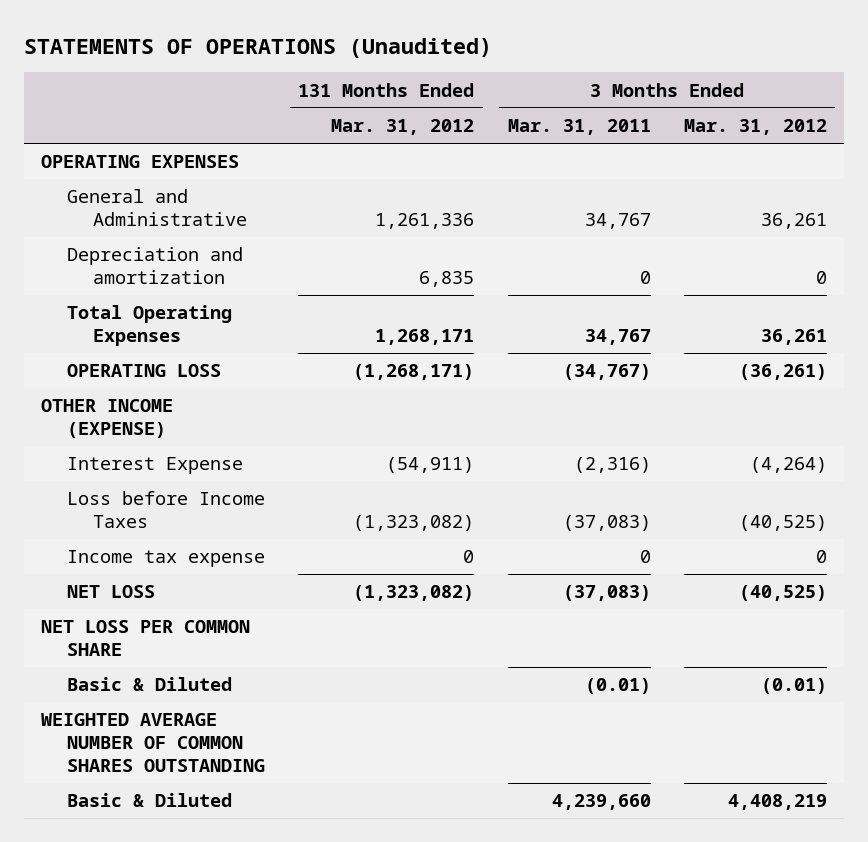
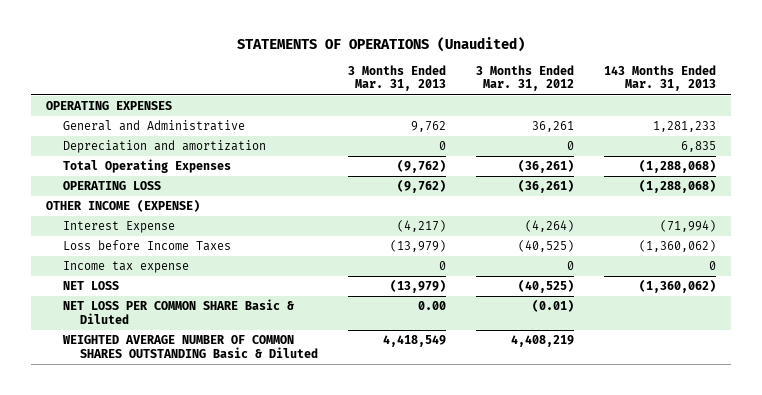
- | 131 Months Ended Mar. 31, 2012 | 3 Months Ended Mar. 31, 2011 | 3 Months Ended Mar. 31, 2012
+ | 3 Months Ended Mar. 31, 2013 | 3 Months Ended Mar. 31, 2012 | 143 Months Ended Mar. 31, 2013
- Total Operating Expenses | 1,268,171 | 34,767 | 36,261
+ Total Operating Expenses | (9,762) | (36,261) | (1,288,068)
- NET LOSS PER COMMON SHARE
- Basic & Diluted | | (0.01) | (0.01)
- WEIGHTED AVERAGE NUMBER OF COMMON SHARES OUTSTANDING
- Basic & Diluted | | 4,239,660 | 4,408,219
+ NET LOSS PER COMMON SHARE Basic & Diluted | 0.00 | (0.01) |
+ WEIGHTED AVERAGE NUMBER OF COMMON SHARES OUTSTANDING Basic & Diluted | 4,418,549 | 4,408,219 |

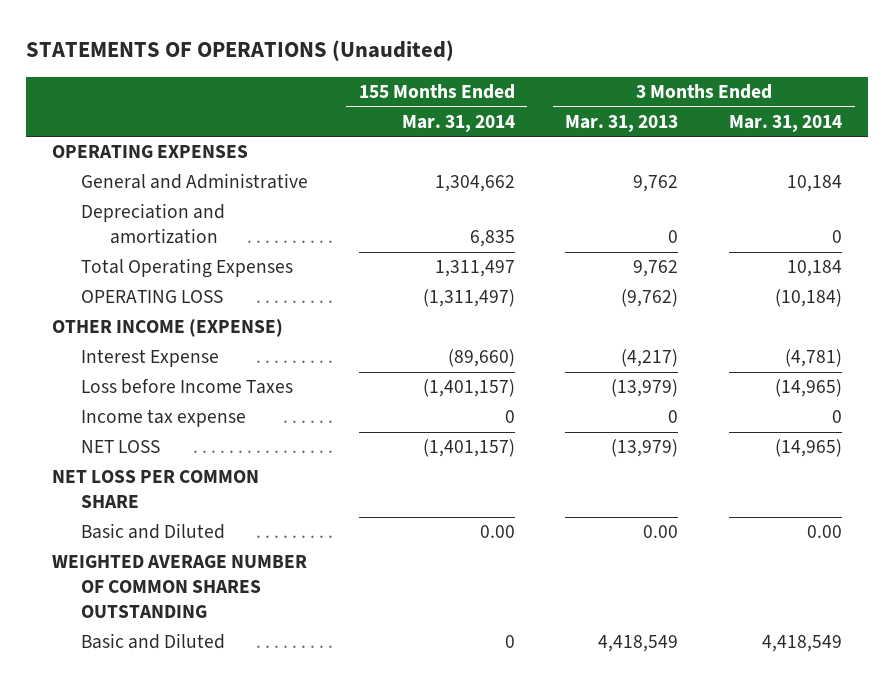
- | 3 Months Ended Mar. 31, 2013 | 3 Months Ended Mar. 31, 2012 | 143 Months Ended Mar. 31, 2013
+ | 155 Months Ended Mar. 31, 2014 | 3 Months Ended Mar. 31, 2013 | 3 Months Ended Mar. 31, 2014
- Total Operating Expenses | (9,762) | (36,261) | (1,288,068)
+ Total Operating Expenses | 1,311,497 | 9,762 | 10,184
- NET LOSS PER COMMON SHARE Basic & Diluted | 0.00 | (0.01) |
- WEIGHTED AVERAGE NUMBER OF COMMON SHARES OUTSTANDING Basic & Diluted | 4,418,549 | 4,408,219 |
+ NET LOSS PER COMMON SHARE
+ Basic and Diluted | 0.00 | 0.00 | 0.00
+ WEIGHTED AVERAGE NUMBER OF COMMON SHARES OUTSTANDING
+ Basic and Diluted | 0 | 4,418,549 | 4,418,549

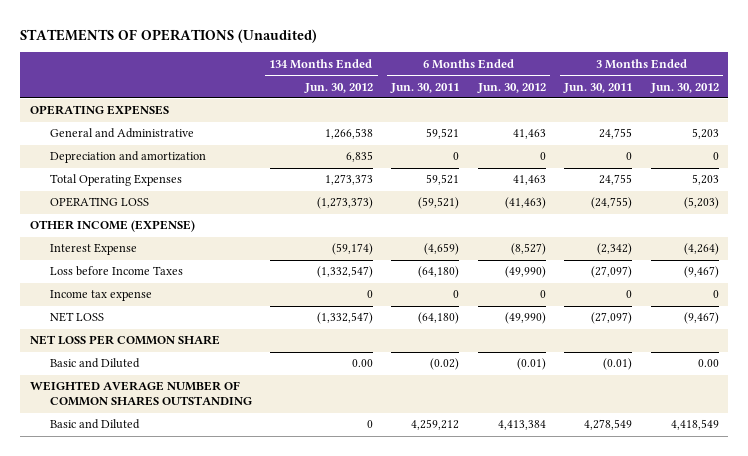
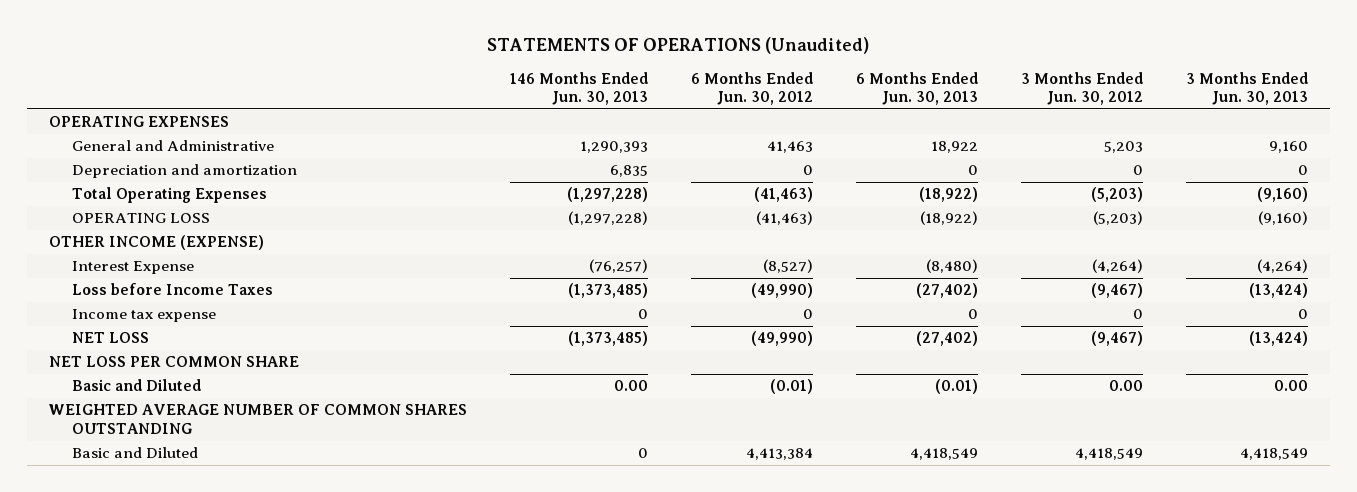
- | 134 Months Ended Jun. 30, 2012 | 6 Months Ended Jun. 30, 2011 | 6 Months Ended Jun. 30, 2012 | 3 Months Ended Jun. 30, 2011 | 3 Months Ended Jun. 30, 2012
+ | 146 Months Ended Jun. 30, 2013 | 6 Months Ended Jun. 30, 2012 | 6 Months Ended Jun. 30, 2013 | 3 Months Ended Jun. 30, 2012 | 3 Months Ended Jun. 30, 2013
- Total Operating Expenses | 1,273,373 | 59,521 | 41,463 | 24,755 | 5,203
+ Total Operating Expenses | (1,297,228) | (41,463) | (18,922) | (5,203) | (9,160)

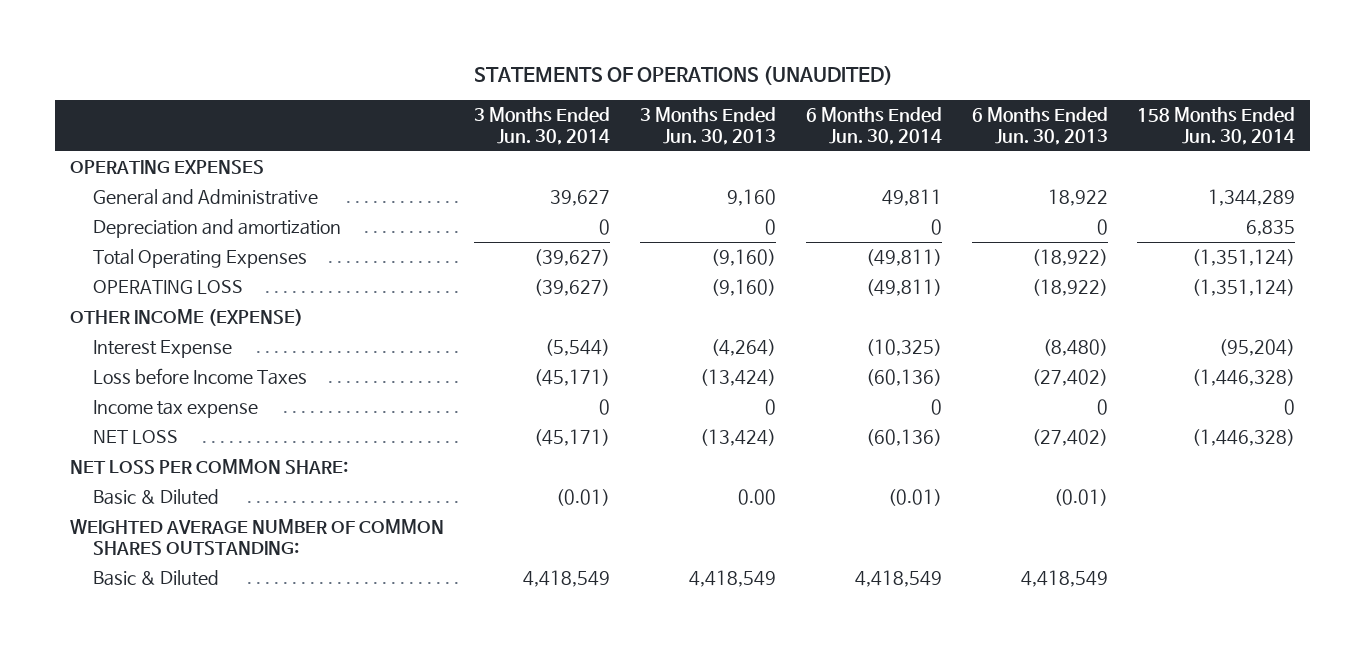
- STATEMENTS OF OPERATIONS (Unaudited)
+ STATEMENTS OF OPERATIONS (UNAUDITED)
- | 146 Months Ended Jun. 30, 2013 | 6 Months Ended Jun. 30, 2012 | 6 Months Ended Jun. 30, 2013 | 3 Months Ended Jun. 30, 2012 | 3 Months Ended Jun. 30, 2013
+ | 3 Months Ended Jun. 30, 2014 | 3 Months Ended Jun. 30, 2013 | 6 Months Ended Jun. 30, 2014 | 6 Months Ended Jun. 30, 2013 | 158 Months Ended Jun. 30, 2014
- NET LOSS PER COMMON SHARE
- Basic and Diluted | 0.00 | (0.01) | (0.01) | 0.00 | 0.00
- WEIGHTED AVERAGE NUMBER OF COMMON SHARES OUTSTANDING
- Basic and Diluted | 0 | 4,413,384 | 4,418,549 | 4,418,549 | 4,418,549
+ NET LOSS PER COMMON SHARE:
+ Basic & Diluted | (0.01) | 0.00 | (0.01) | (0.01) |
+ WEIGHTED AVERAGE NUMBER OF COMMON SHARES OUTSTANDING:
+ Basic & Diluted | 4,418,549 | 4,418,549 | 4,418,549 | 4,418,549 |

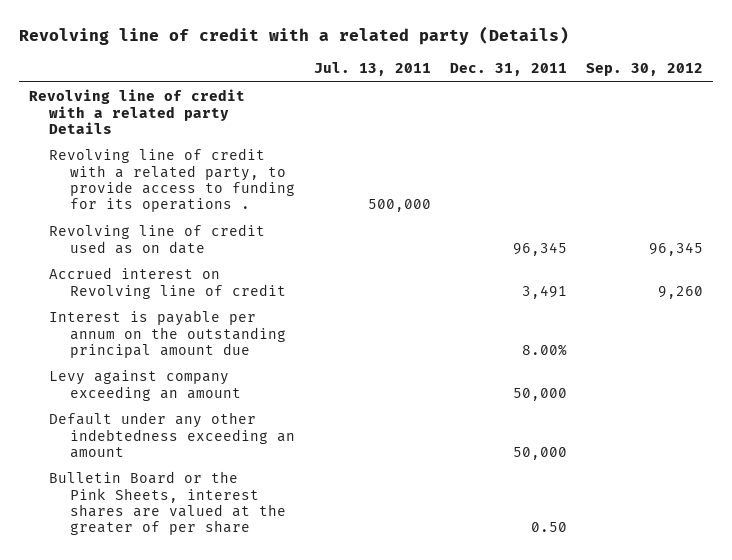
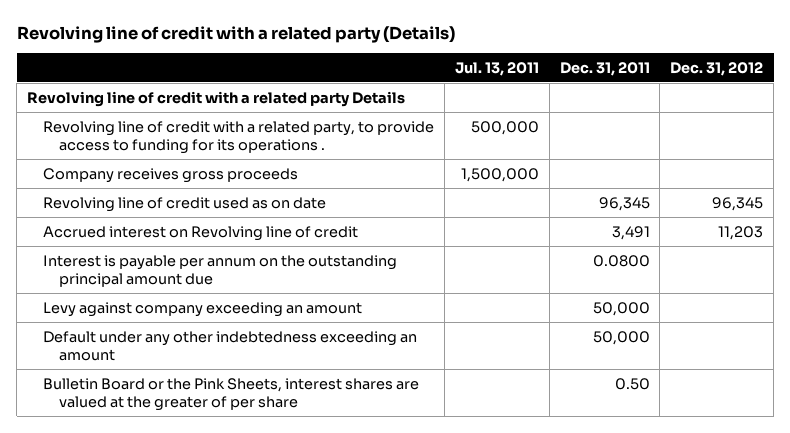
- | Jul. 13, 2011 | Dec. 31, 2011 | Sep. 30, 2012
+ | Jul. 13, 2011 | Dec. 31, 2011 | Dec. 31, 2012
+ Company receives gross proceeds | 1,500,000 | |
- Interest is payable per annum on the outstanding principal amount due | | 8.00% |
+ Interest is payable per annum on the outstanding principal amount due | | 0.0800 |

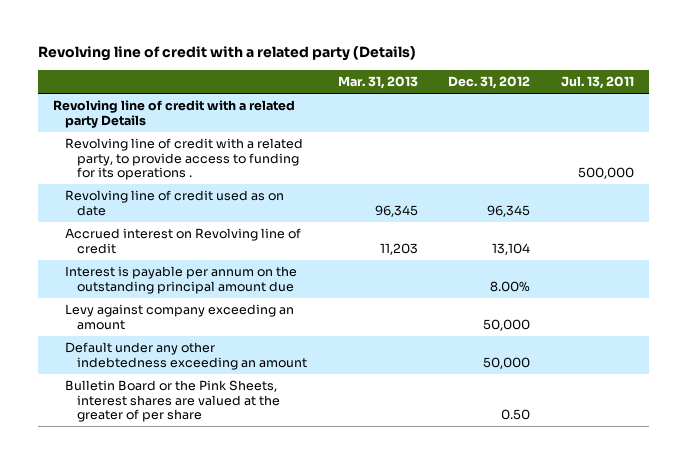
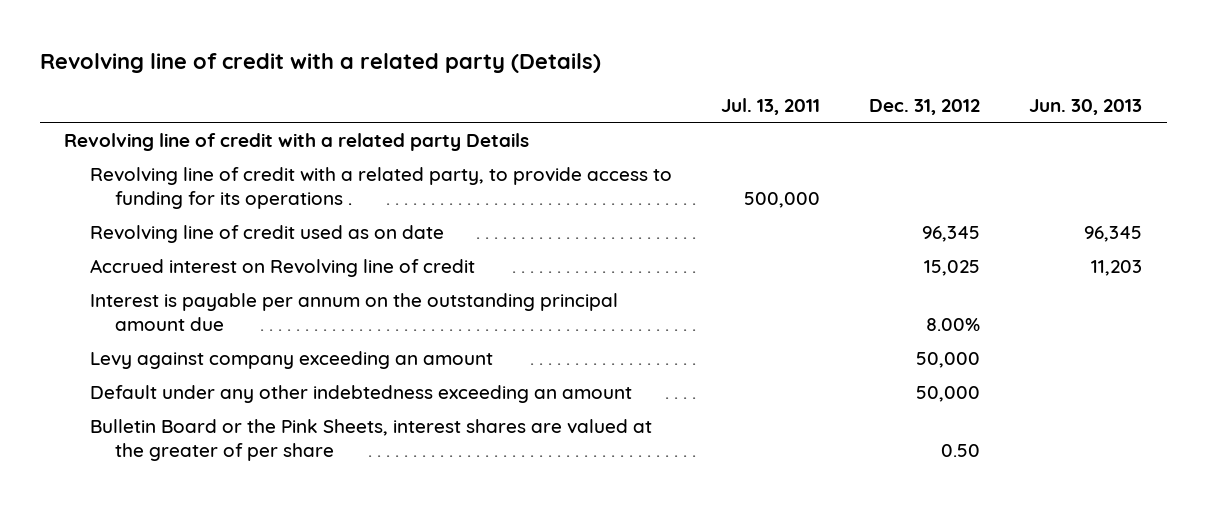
- | Mar. 31, 2013 | Dec. 31, 2012 | Jul. 13, 2011
+ | Jul. 13, 2011 | Dec. 31, 2012 | Jun. 30, 2013
- Accrued interest on Revolving line of credit | 11,203 | 13,104 |
+ Accrued interest on Revolving line of credit | | 15,025 | 11,203

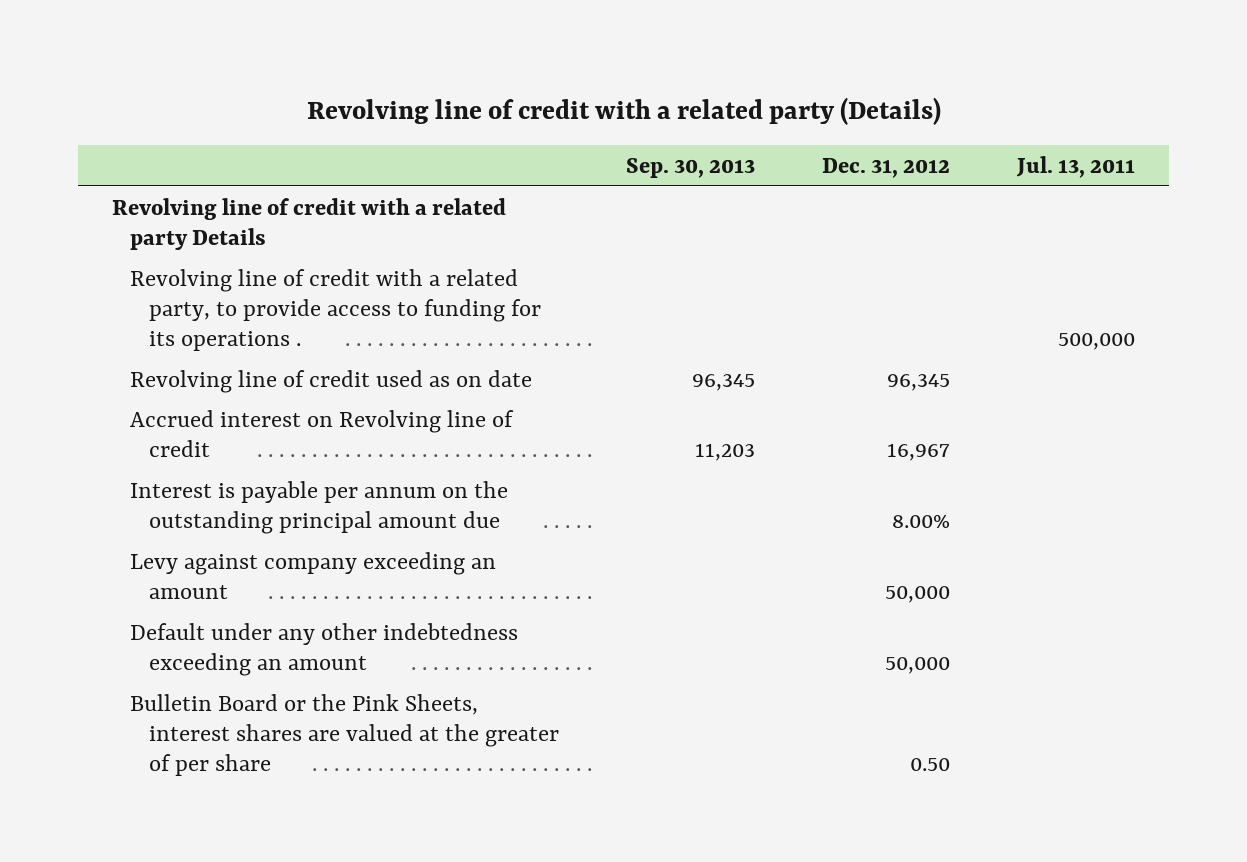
- | Jul. 13, 2011 | Dec. 31, 2012 | Jun. 30, 2013
+ | Sep. 30, 2013 | Dec. 31, 2012 | Jul. 13, 2011
- Accrued interest on Revolving line of credit | | 15,025 | 11,203
+ Accrued interest on Revolving line of credit | 11,203 | 16,967 |

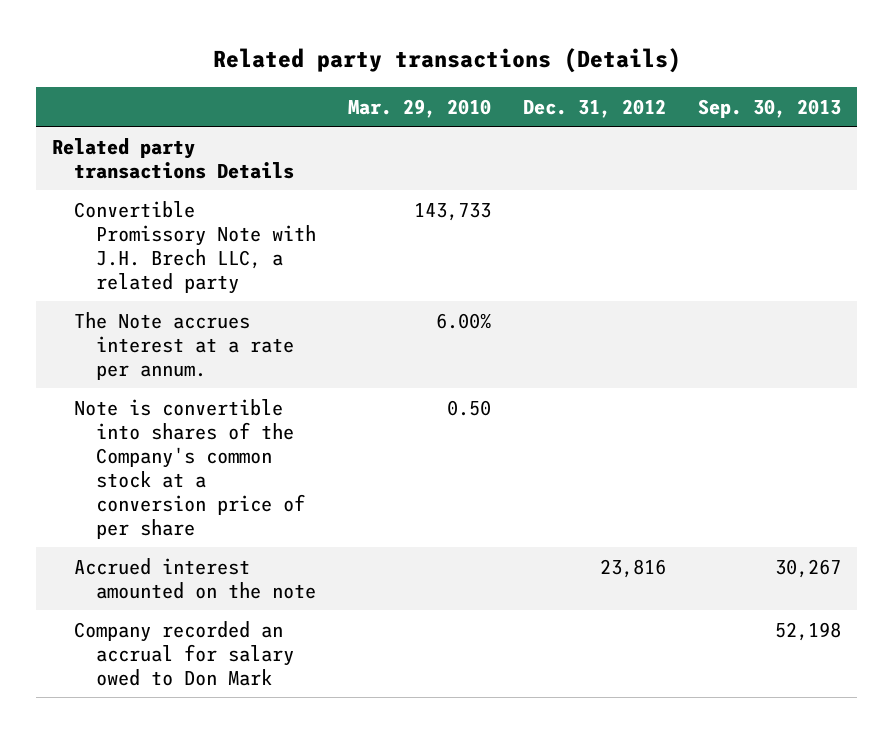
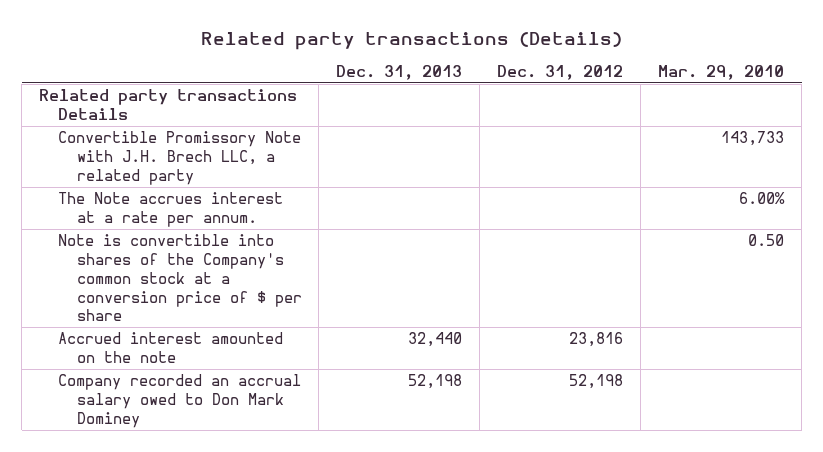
- | Mar. 29, 2010 | Dec. 31, 2012 | Sep. 30, 2013
+ | Dec. 31, 2013 | Dec. 31, 2012 | Mar. 29, 2010
- Note is convertible into shares of the Company's common stock at a conversion price of per share | 0.50 | |
+ Note is convertible into shares of the Company's common stock at a conversion price of $ per share | | | 0.50
- Company recorded an accrual for salary owed to Don Mark | | | 52,198
+ Company recorded an accrual salary owed to Don Mark Dominey | 52,198 | 52,198 |

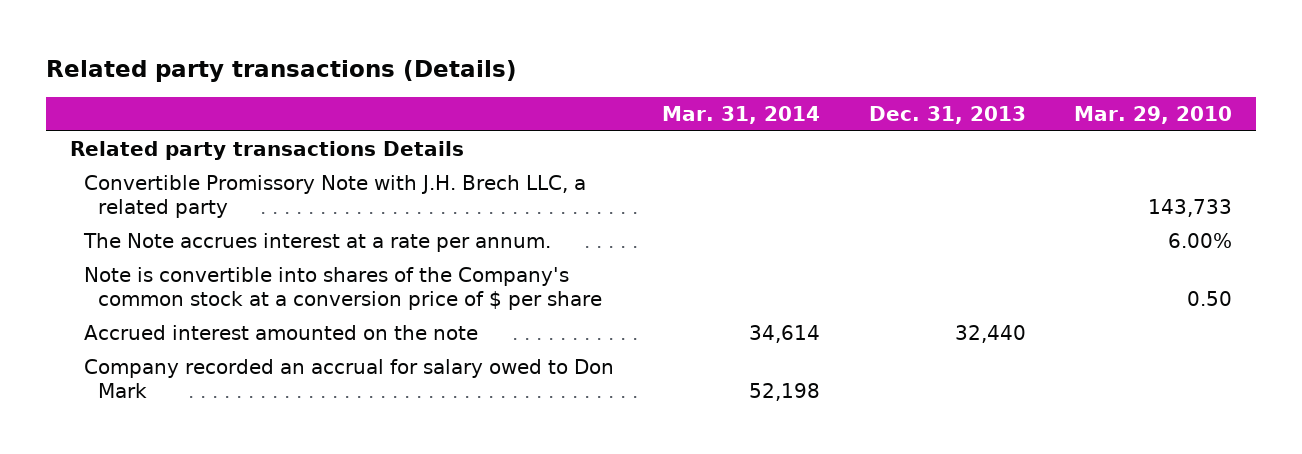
- | Dec. 31, 2013 | Dec. 31, 2012 | Mar. 29, 2010
+ | Mar. 31, 2014 | Dec. 31, 2013 | Mar. 29, 2010
- Company recorded an accrual salary owed to Don Mark Dominey | 52,198 | 52,198 |
+ Company recorded an accrual for salary owed to Don Mark | 52,198 | |

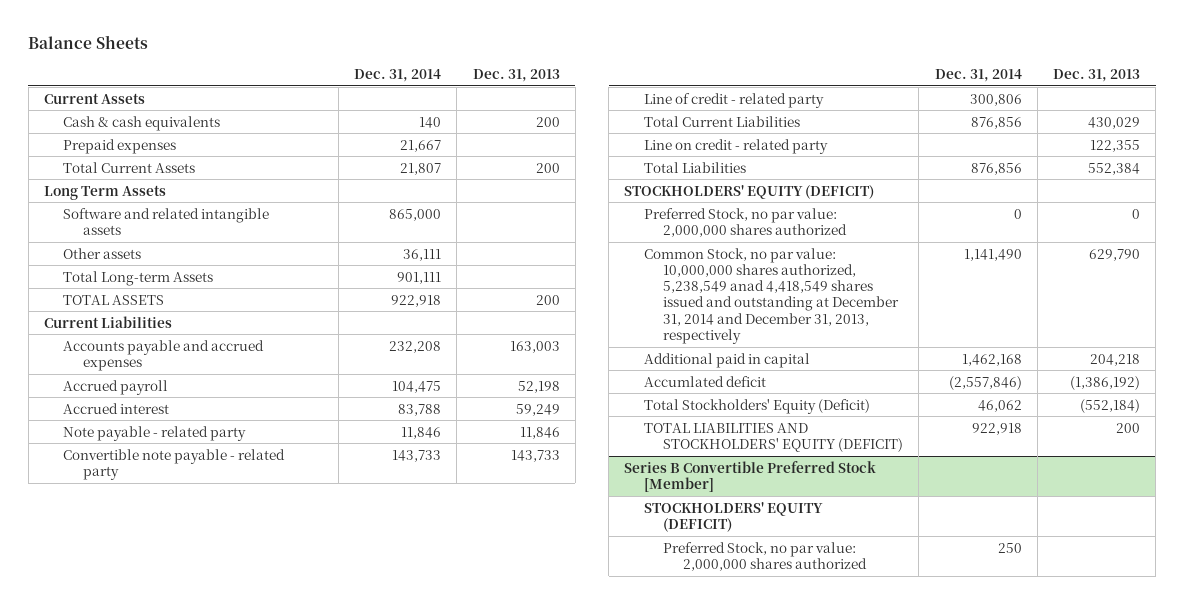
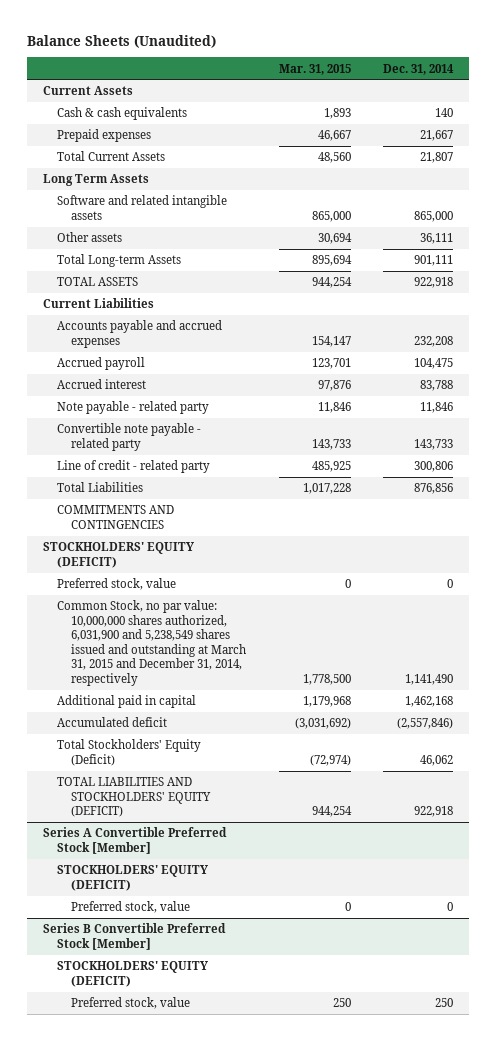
- Balance Sheets
+ Balance Sheets (Unaudited)
- | Dec. 31, 2014 | Dec. 31, 2013
+ | Mar. 31, 2015 | Dec. 31, 2014
- Total Current Liabilities | 876,856 | 430,029
- Line on credit - related party | | 122,355
+ COMMITMENTS AND CONTINGENCIES
- Preferred Stock, no par value: 2,000,000 shares authorized | 0 | 0
- Common Stock, no par value: 10,000,000 shares authorized, 5,238,549 anad 4,418,549 shares issued and outstanding at December 31, 2014 and December 31, 2013, respectively | 1,141,490 | 629,790
+ Preferred stock, value | 0 | 0
+ Common Stock, no par value: 10,000,000 shares authorized, 6,031,900 and 5,238,549 shares issued and outstanding at March 31, 2015 and December 31, 2014, respectively | 1,778,500 | 1,141,490
- Accumlated deficit | (2,557,846) | (1,386,192)
+ Accumulated deficit | (3,031,692) | (2,557,846)
+ Series A Convertible Preferred Stock [Member]
+ STOCKHOLDERS' EQUITY (DEFICIT)
+ Preferred stock, value | 0 | 0
@ Series B Convertible Preferred Stock [Member]
- Preferred Stock, no par value: 2,000,000 shares authorized | 250 |
+ Preferred stock, value | 250 | 250

